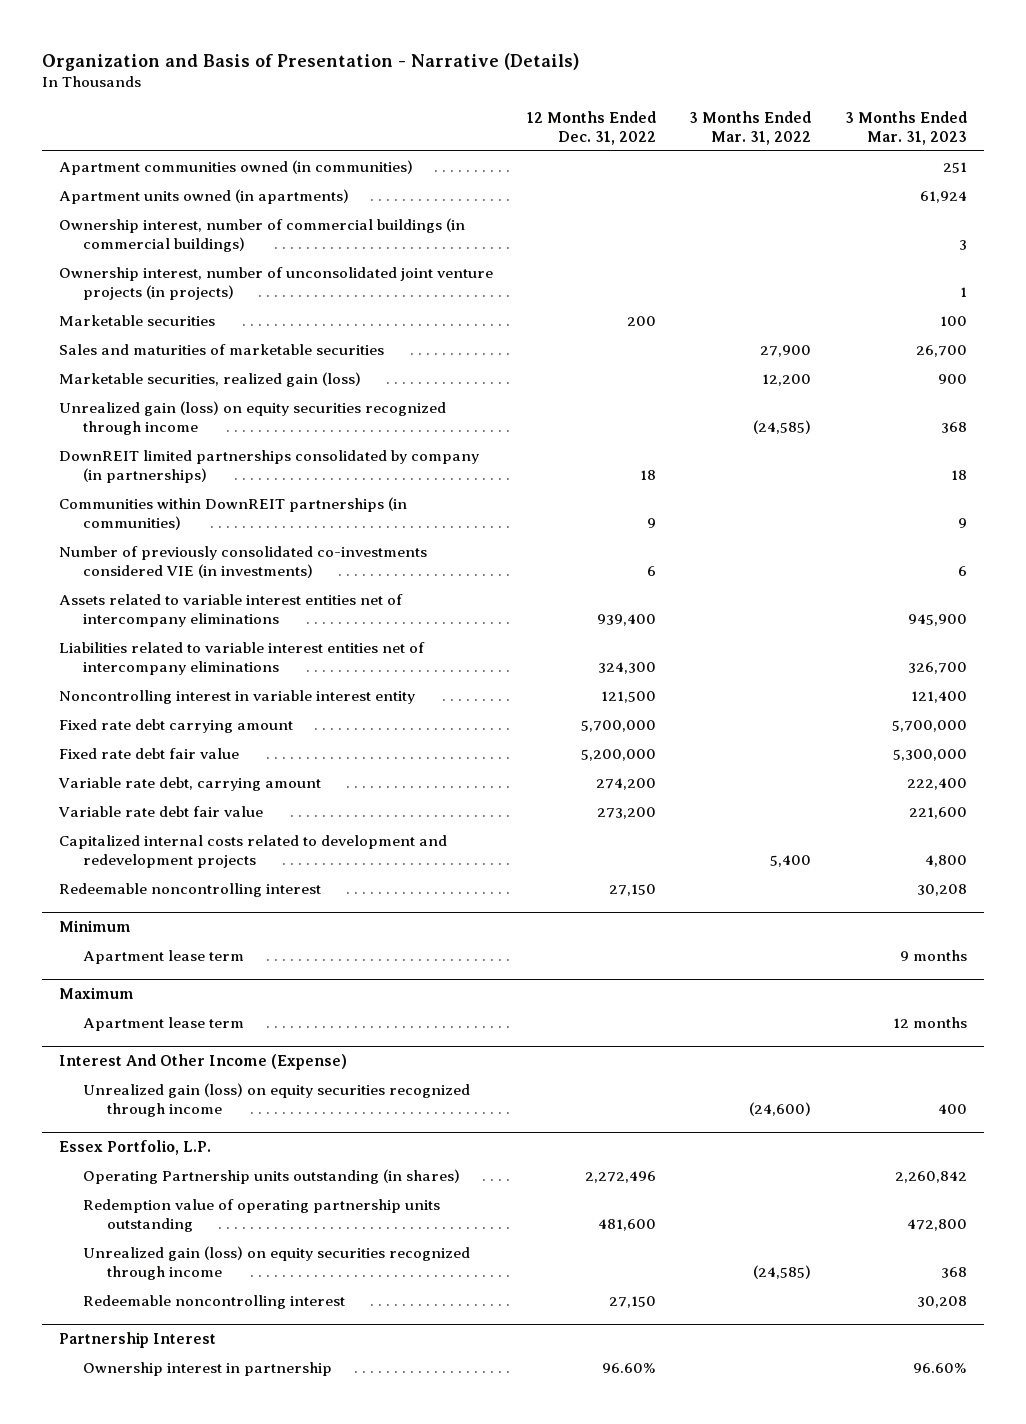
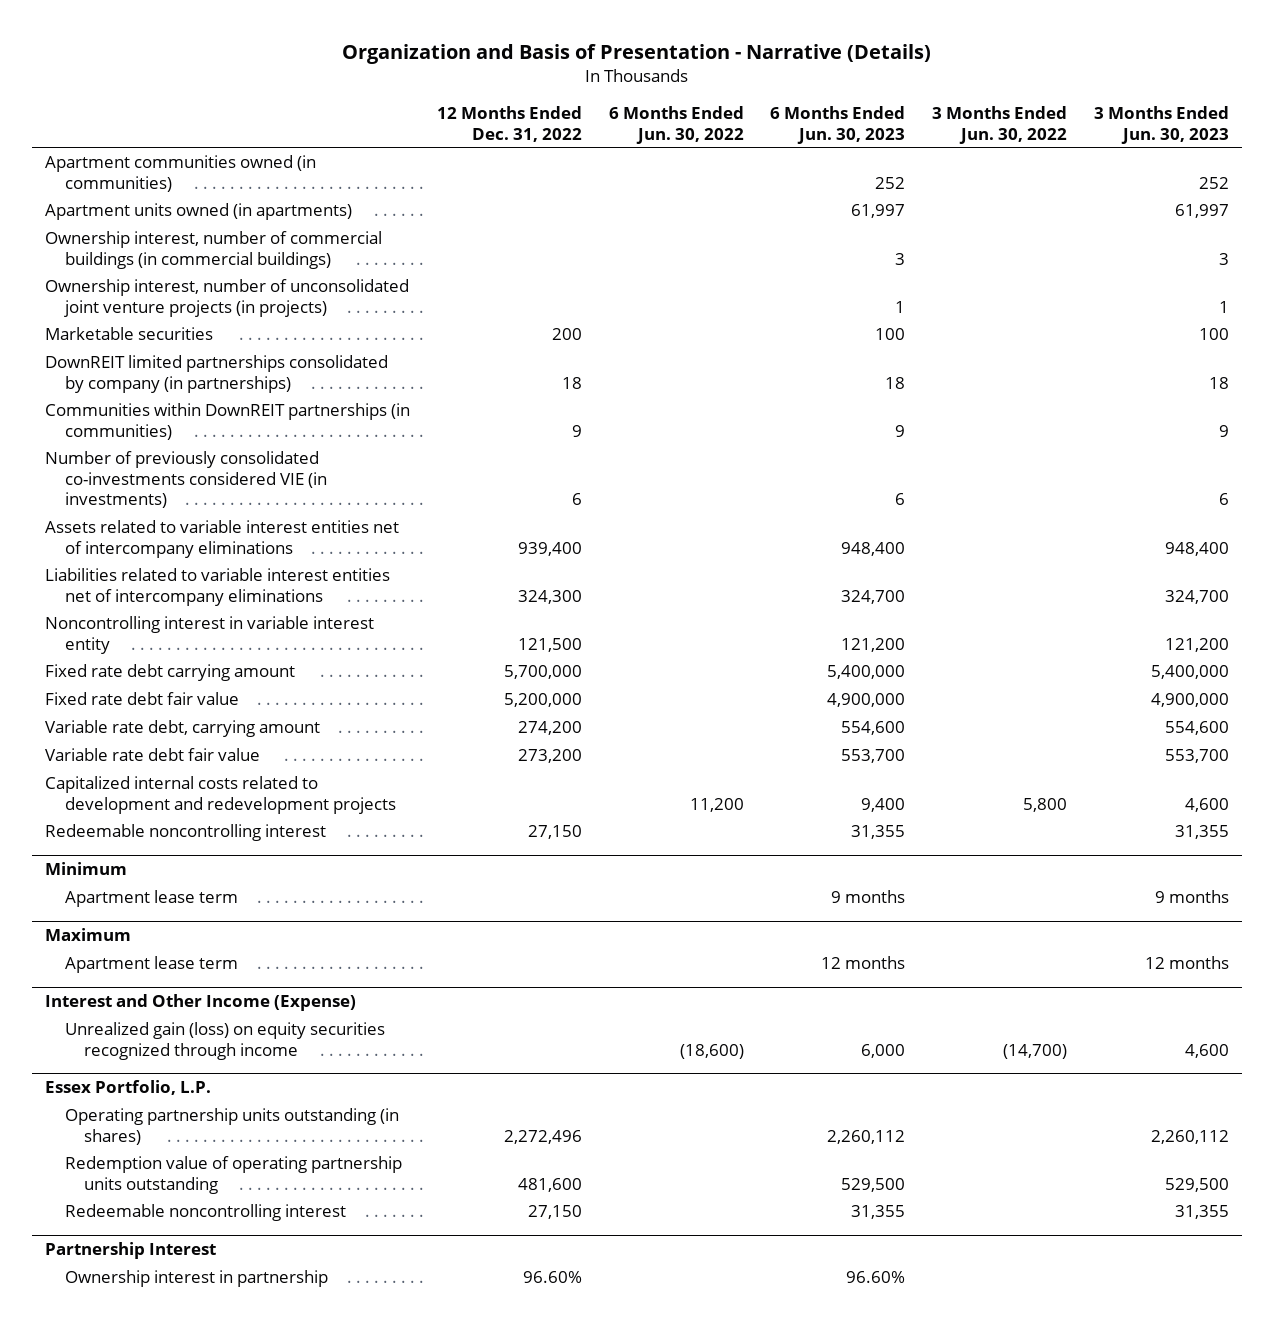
- | 12 Months Ended Dec. 31, 2022 | 3 Months Ended Mar. 31, 2022 | 3 Months Ended Mar. 31, 2023
+ | 12 Months Ended Dec. 31, 2022 | 6 Months Ended Jun. 30, 2022 | 6 Months Ended Jun. 30, 2023 | 3 Months Ended Jun. 30, 2022 | 3 Months Ended Jun. 30, 2023
- Sales and maturities of marketable securities | | 27,900 | 26,700
- Marketable securities, realized gain (loss) | | 12,200 | 900
- Unrealized gain (loss) on equity securities recognized through income | | (24,585) | 368
- Interest And Other Income (Expense)
+ Interest and Other Income (Expense)
@ Essex Portfolio, L.P.
- Operating Partnership units outstanding (in shares) | 2,272,496 | | 2,260,842
+ Operating partnership units outstanding (in shares) | 2,272,496 | | 2,260,112 | | 2,260,112
- Unrealized gain (loss) on equity securities recognized through income | | (24,585) | 368

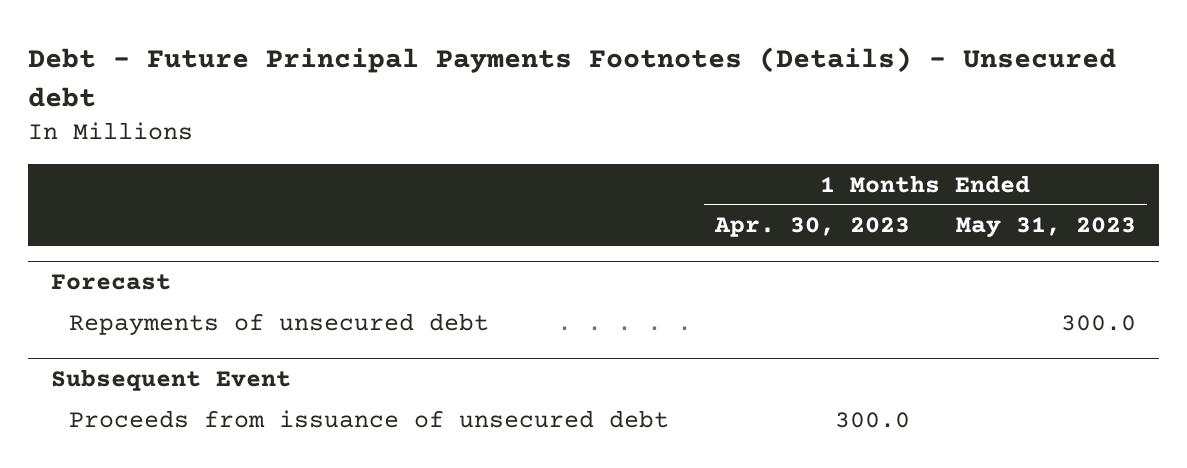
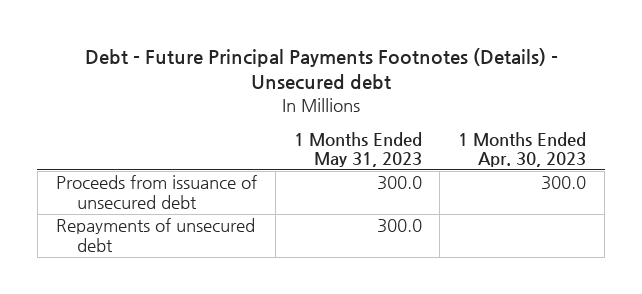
- | 1 Months Ended Apr. 30, 2023 | 1 Months Ended May 31, 2023
+ | 1 Months Ended May 31, 2023 | 1 Months Ended Apr. 30, 2023
- Forecast
+ Proceeds from issuance of unsecured debt | 300.0 | 300.0
- Subsequent Event
- Proceeds from issuance of unsecured debt | 300.0 |

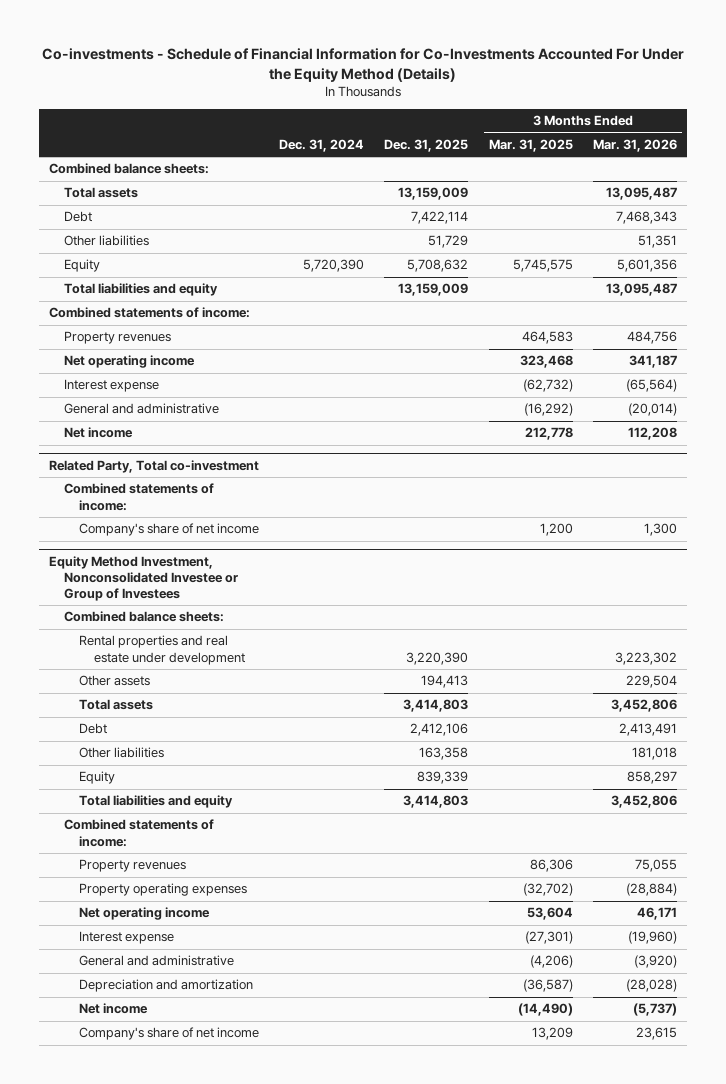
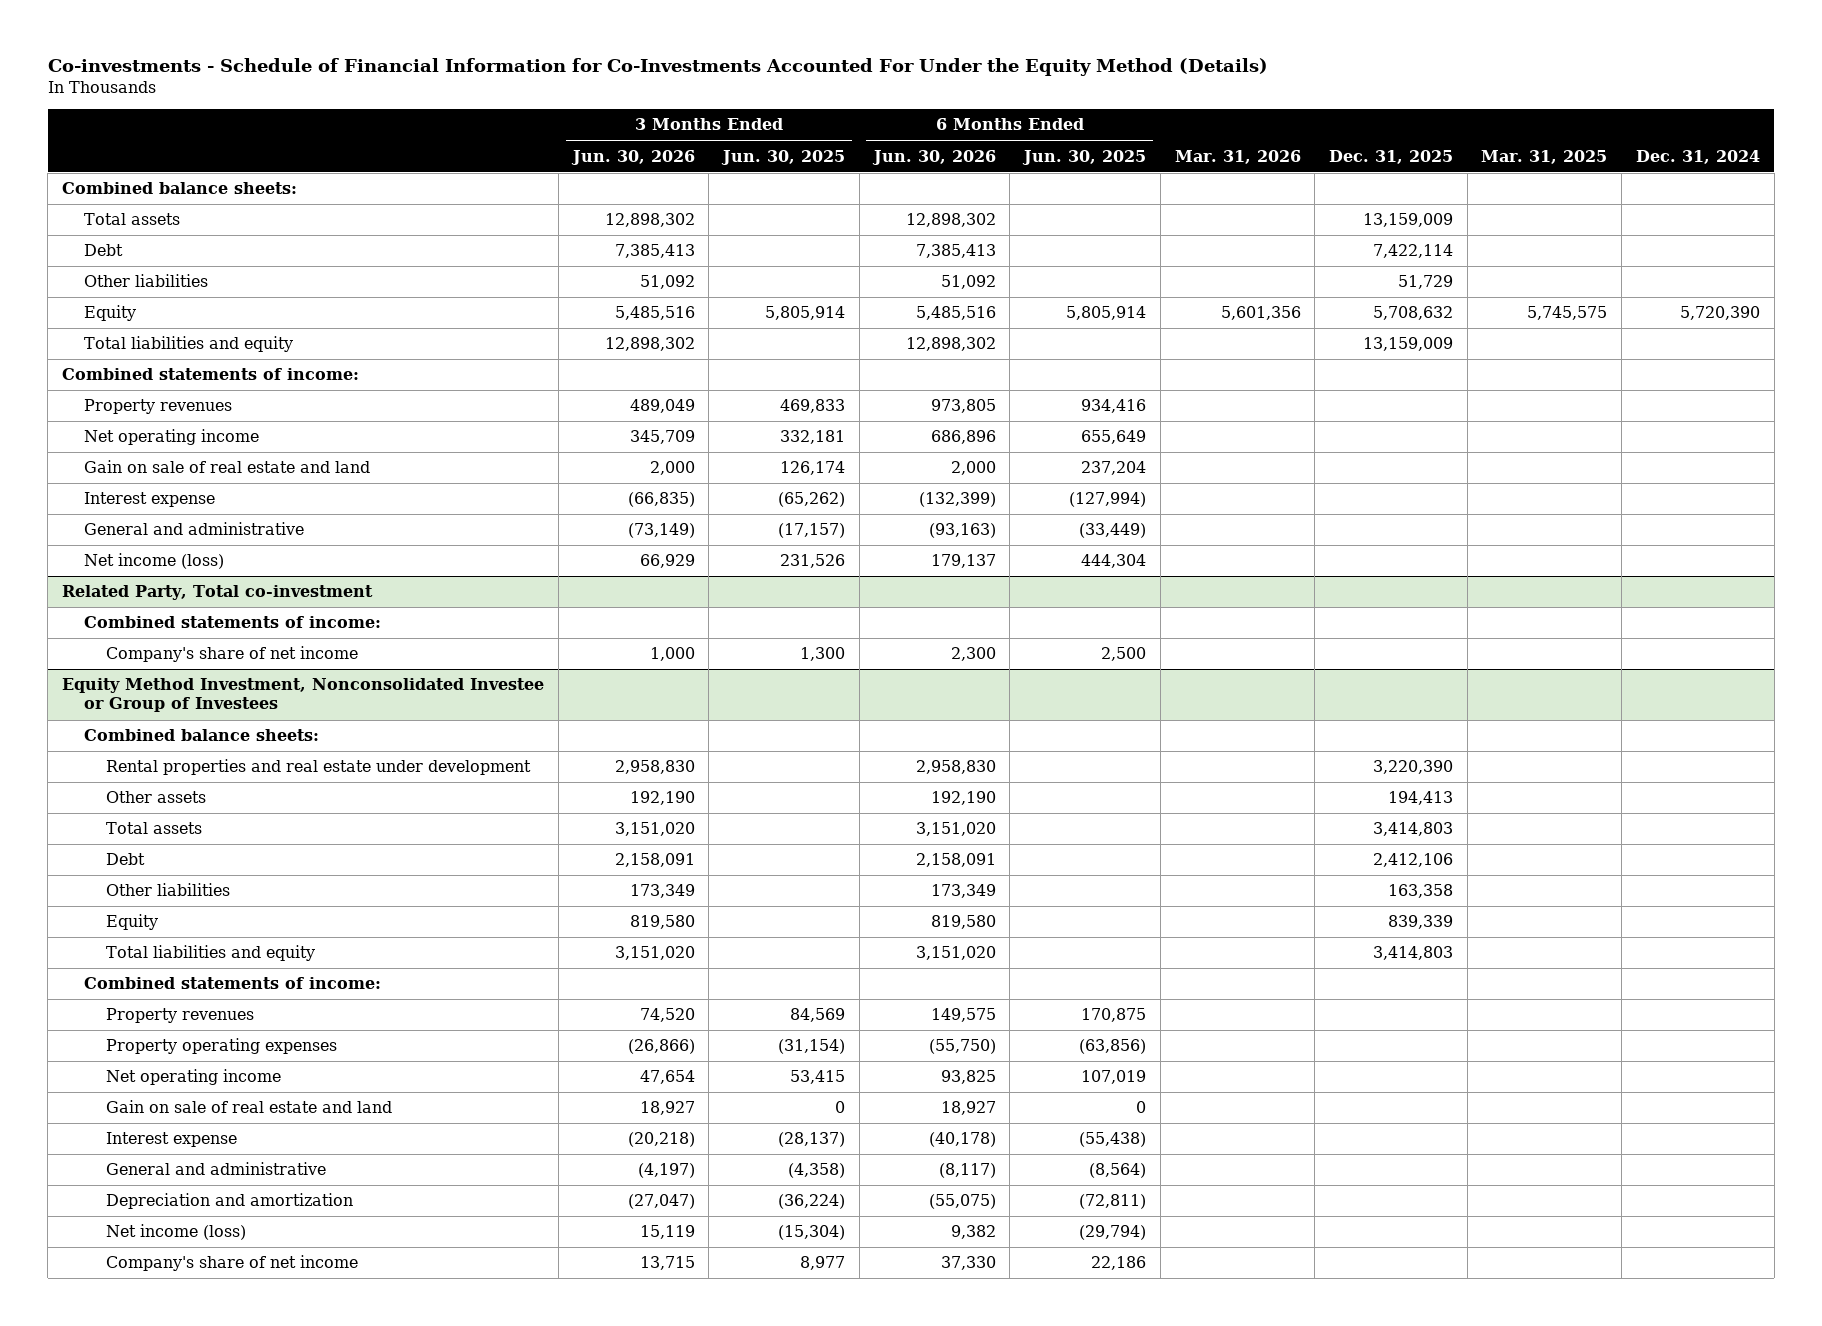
- | Dec. 31, 2024 | Dec. 31, 2025 | 3 Months Ended Mar. 31, 2025 | 3 Months Ended Mar. 31, 2026
+ | 3 Months Ended Jun. 30, 2026 | 3 Months Ended Jun. 30, 2025 | 6 Months Ended Jun. 30, 2026 | 6 Months Ended Jun. 30, 2025 | Mar. 31, 2026 | Dec. 31, 2025 | Mar. 31, 2025 | Dec. 31, 2024
+ Gain on sale of real estate and land | 2,000 | 126,174 | 2,000 | 237,204 | | | |
- Net income | | | 212,778 | 112,208
+ Net income (loss) | 66,929 | 231,526 | 179,137 | 444,304 | | | |
@ Equity Method Investment, Nonconsolidated Investee or Group of Investees
+ Gain on sale of real estate and land | 18,927 | 0 | 18,927 | 0 | | | |
- Net income | | | (14,490) | (5,737)
+ Net income (loss) | 15,119 | (15,304) | 9,382 | (29,794) | | | |

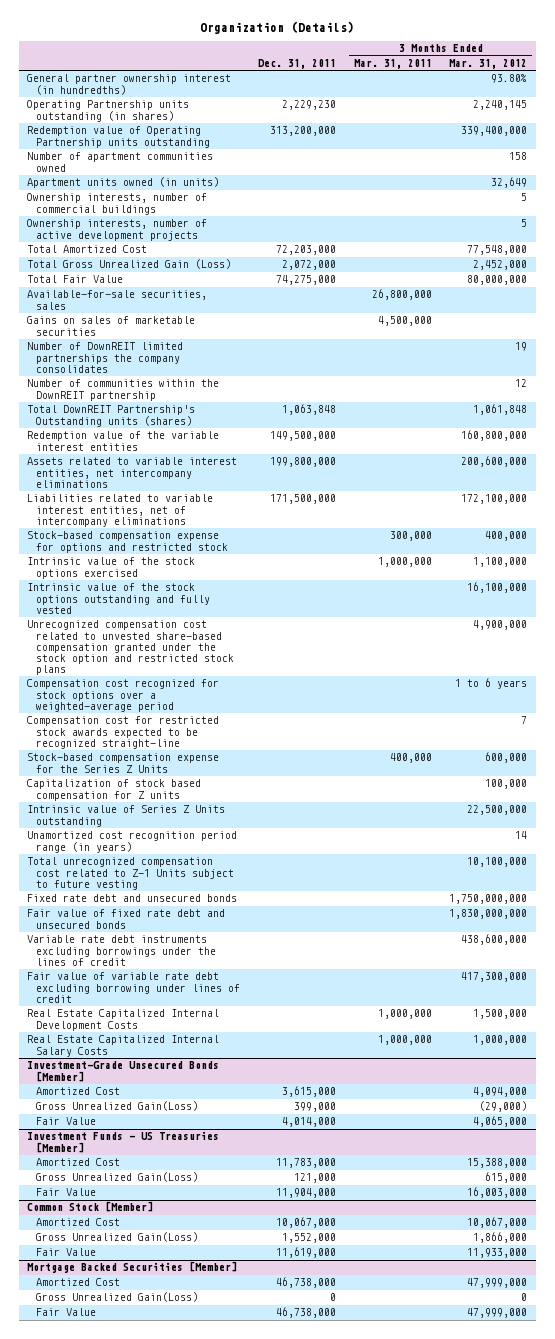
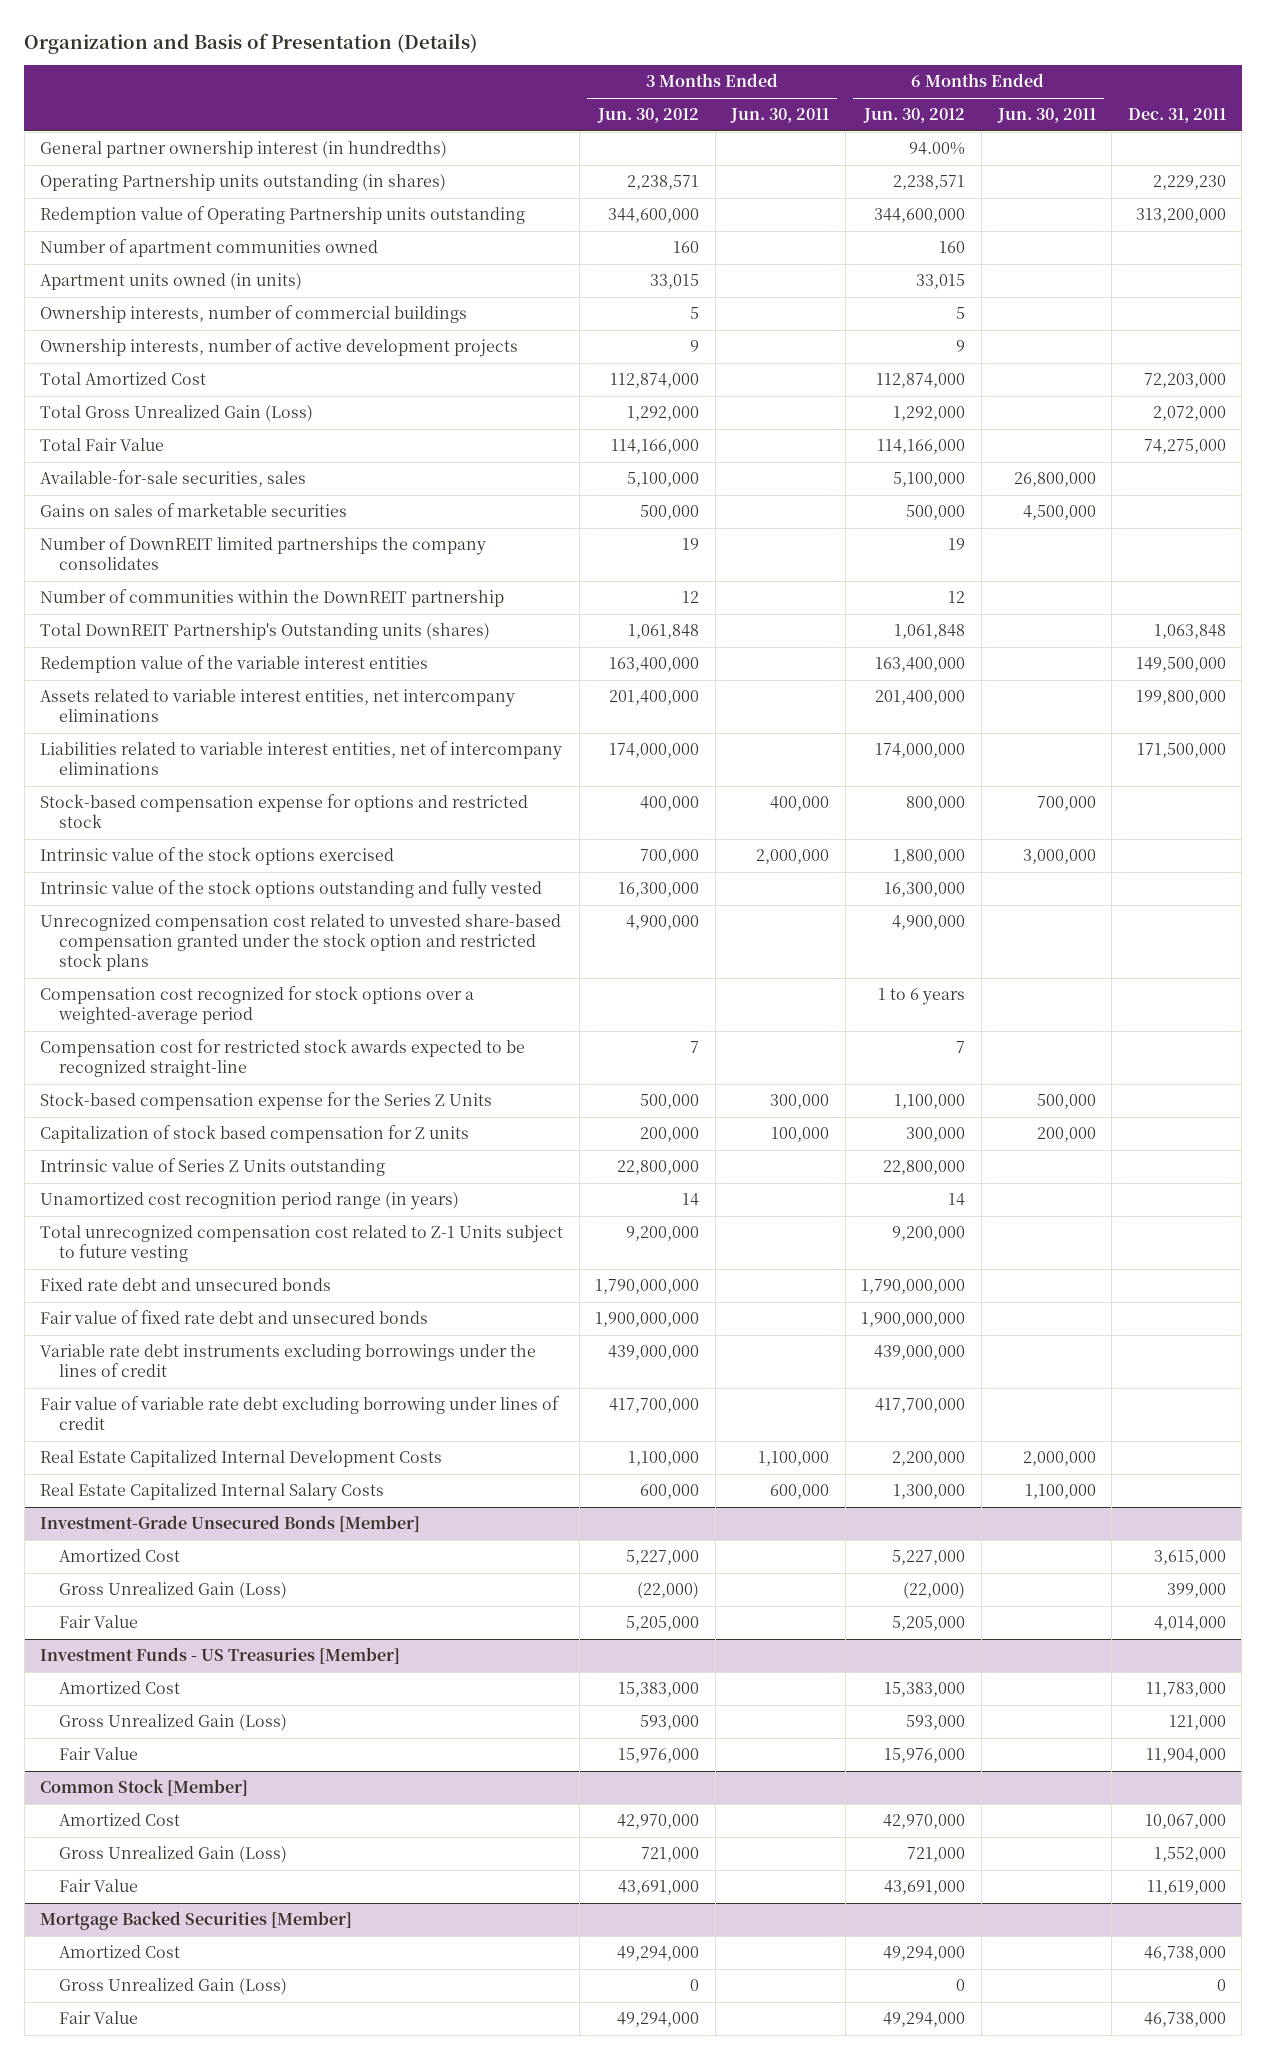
- Organization (Details)
+ Organization and Basis of Presentation (Details)
- | Dec. 31, 2011 | 3 Months Ended Mar. 31, 2011 | 3 Months Ended Mar. 31, 2012
+ | 3 Months Ended Jun. 30, 2012 | 3 Months Ended Jun. 30, 2011 | 6 Months Ended Jun. 30, 2012 | 6 Months Ended Jun. 30, 2011 | Dec. 31, 2011
@ Investment-Grade Unsecured Bonds [Member]
- Gross Unrealized Gain(Loss) | 399,000 | | (29,000)
+ Gross Unrealized Gain (Loss) | (22,000) | | (22,000) | | 399,000
@ Investment Funds - US Treasuries [Member]
- Gross Unrealized Gain(Loss) | 121,000 | | 615,000
+ Gross Unrealized Gain (Loss) | 593,000 | | 593,000 | | 121,000
@ Common Stock [Member]
- Gross Unrealized Gain(Loss) | 1,552,000 | | 1,866,000
+ Gross Unrealized Gain (Loss) | 721,000 | | 721,000 | | 1,552,000
@ Mortgage Backed Securities [Member]
- Gross Unrealized Gain(Loss) | 0 | | 0
+ Gross Unrealized Gain (Loss) | 0 | | 0 | | 0

